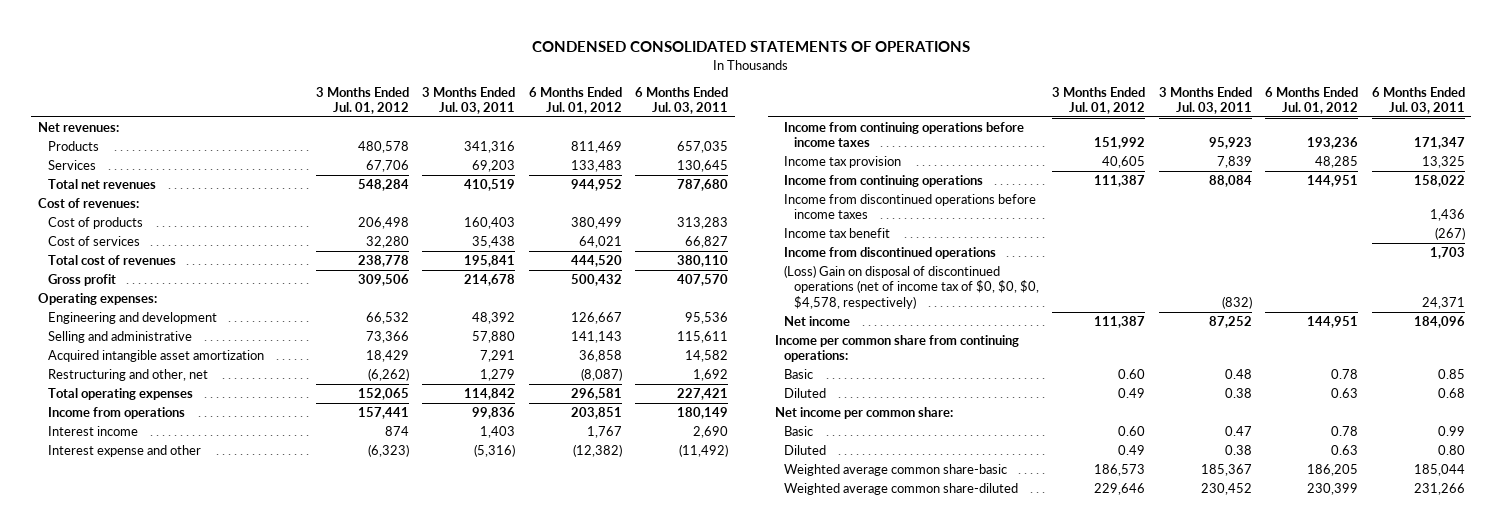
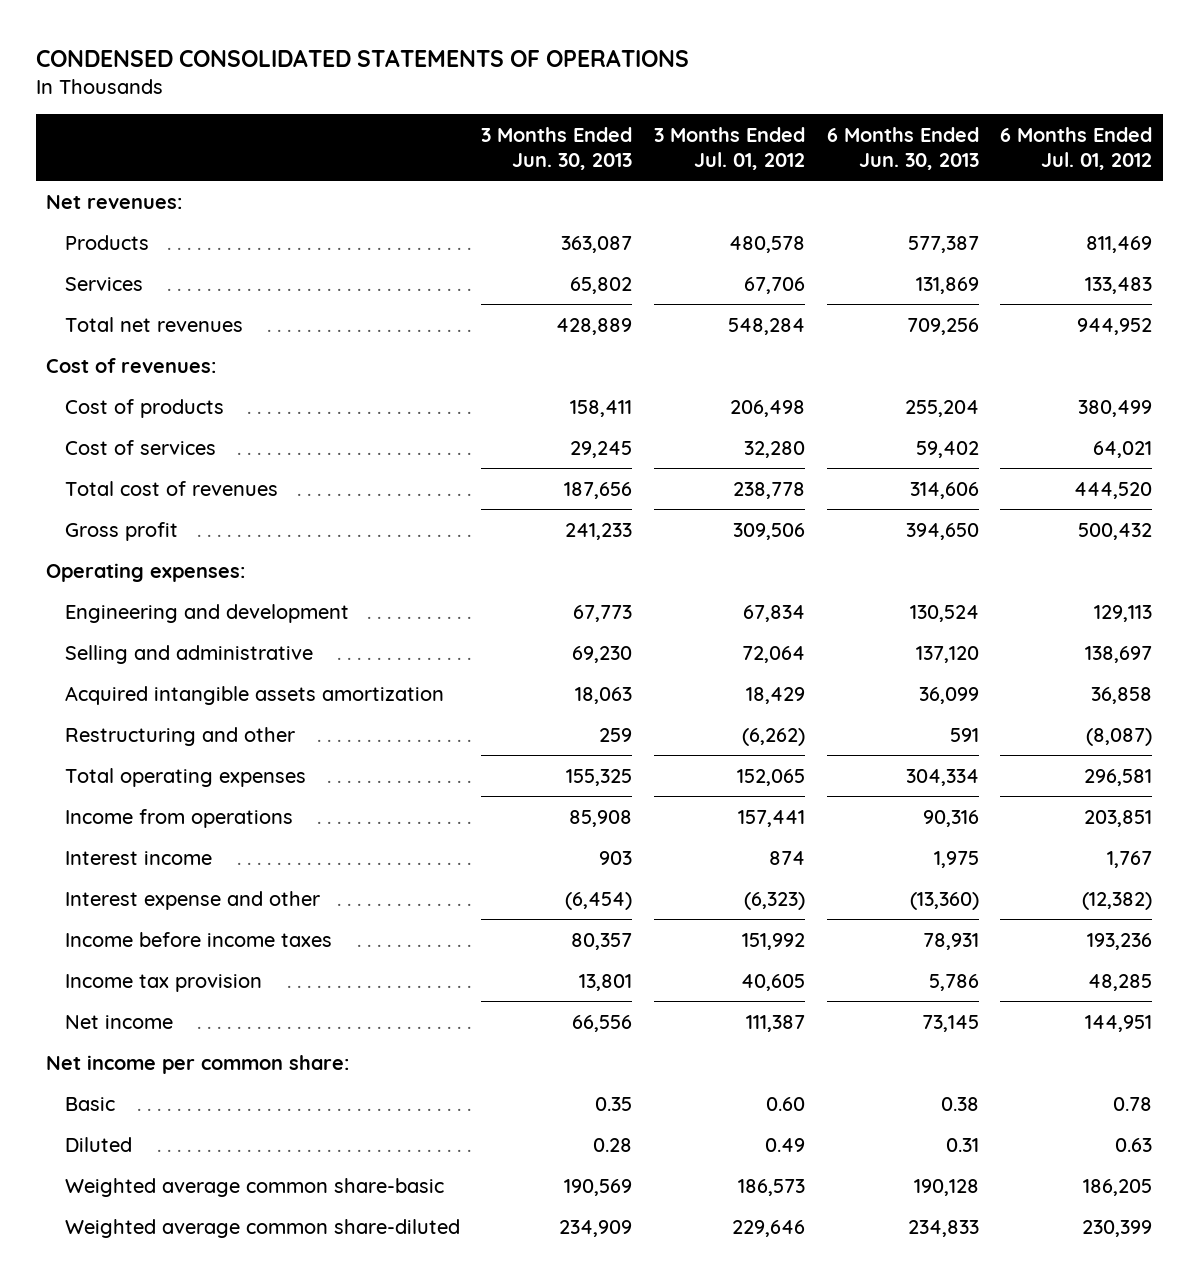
- | 3 Months Ended Jul. 01, 2012 | 3 Months Ended Jul. 03, 2011 | 6 Months Ended Jul. 01, 2012 | 6 Months Ended Jul. 03, 2011
+ | 3 Months Ended Jun. 30, 2013 | 3 Months Ended Jul. 01, 2012 | 6 Months Ended Jun. 30, 2013 | 6 Months Ended Jul. 01, 2012
- Engineering and development | 66,532 | 48,392 | 126,667 | 95,536
- Selling and administrative | 73,366 | 57,880 | 141,143 | 115,611
- Acquired intangible asset amortization | 18,429 | 7,291 | 36,858 | 14,582
- Restructuring and other, net | (6,262) | 1,279 | (8,087) | 1,692
+ Engineering and development | 67,773 | 67,834 | 130,524 | 129,113
+ Selling and administrative | 69,230 | 72,064 | 137,120 | 138,697
+ Acquired intangible assets amortization | 18,063 | 18,429 | 36,099 | 36,858
+ Restructuring and other | 259 | (6,262) | 591 | (8,087)
- Income from continuing operations before income taxes | 151,992 | 95,923 | 193,236 | 171,347
+ Income before income taxes | 80,357 | 151,992 | 78,931 | 193,236
- Income from continuing operations | 111,387 | 88,084 | 144,951 | 158,022
- Income from discontinued operations before income taxes | | | | 1,436
- Income tax benefit | | | | (267)
- Income from discontinued operations | | | | 1,703
- (Loss) Gain on disposal of discontinued operations (net of income tax of $0, $0, $0, $4,578, respectively) | | (832) | | 24,371
- Income per common share from continuing operations:
- Basic | 0.60 | 0.48 | 0.78 | 0.85
- Diluted | 0.49 | 0.38 | 0.63 | 0.68

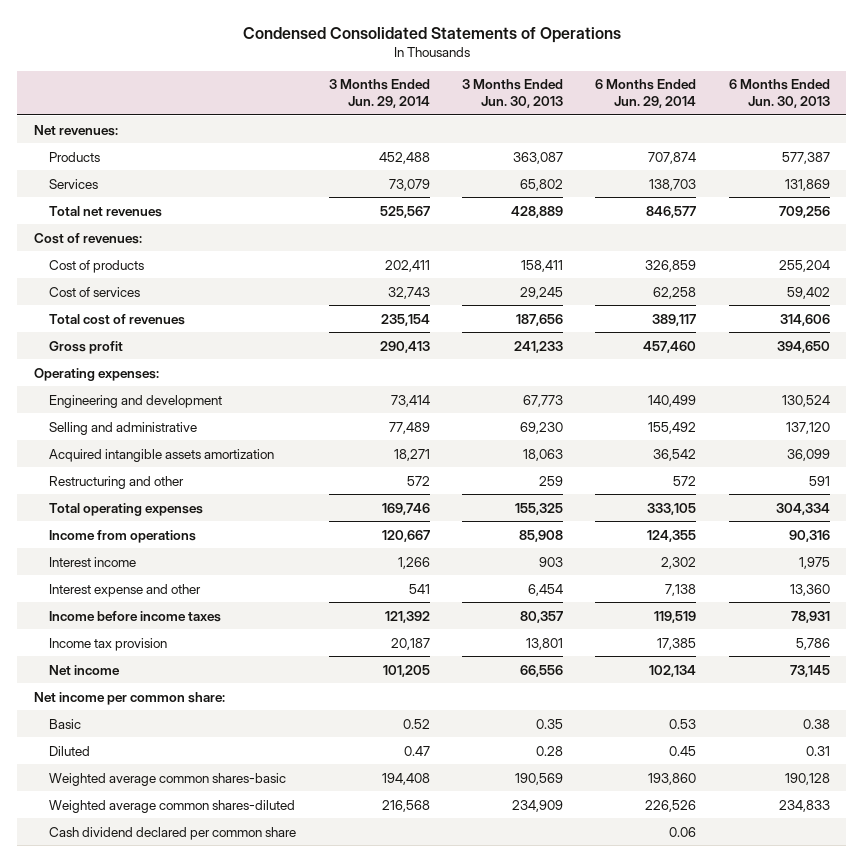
- CONDENSED CONSOLIDATED STATEMENTS OF OPERATIONS
+ Condensed Consolidated Statements of Operations
- | 3 Months Ended Jun. 30, 2013 | 3 Months Ended Jul. 01, 2012 | 6 Months Ended Jun. 30, 2013 | 6 Months Ended Jul. 01, 2012
+ | 3 Months Ended Jun. 29, 2014 | 3 Months Ended Jun. 30, 2013 | 6 Months Ended Jun. 29, 2014 | 6 Months Ended Jun. 30, 2013
- Interest expense and other | (6,454) | (6,323) | (13,360) | (12,382)
+ Interest expense and other | 541 | 6,454 | 7,138 | 13,360
- Weighted average common share-basic | 190,569 | 186,573 | 190,128 | 186,205
- Weighted average common share-diluted | 234,909 | 229,646 | 234,833 | 230,399
+ Weighted average common shares-basic | 194,408 | 190,569 | 193,860 | 190,128
+ Weighted average common shares-diluted | 216,568 | 234,909 | 226,526 | 234,833
+ Cash dividend declared per common share | | | 0.06 |

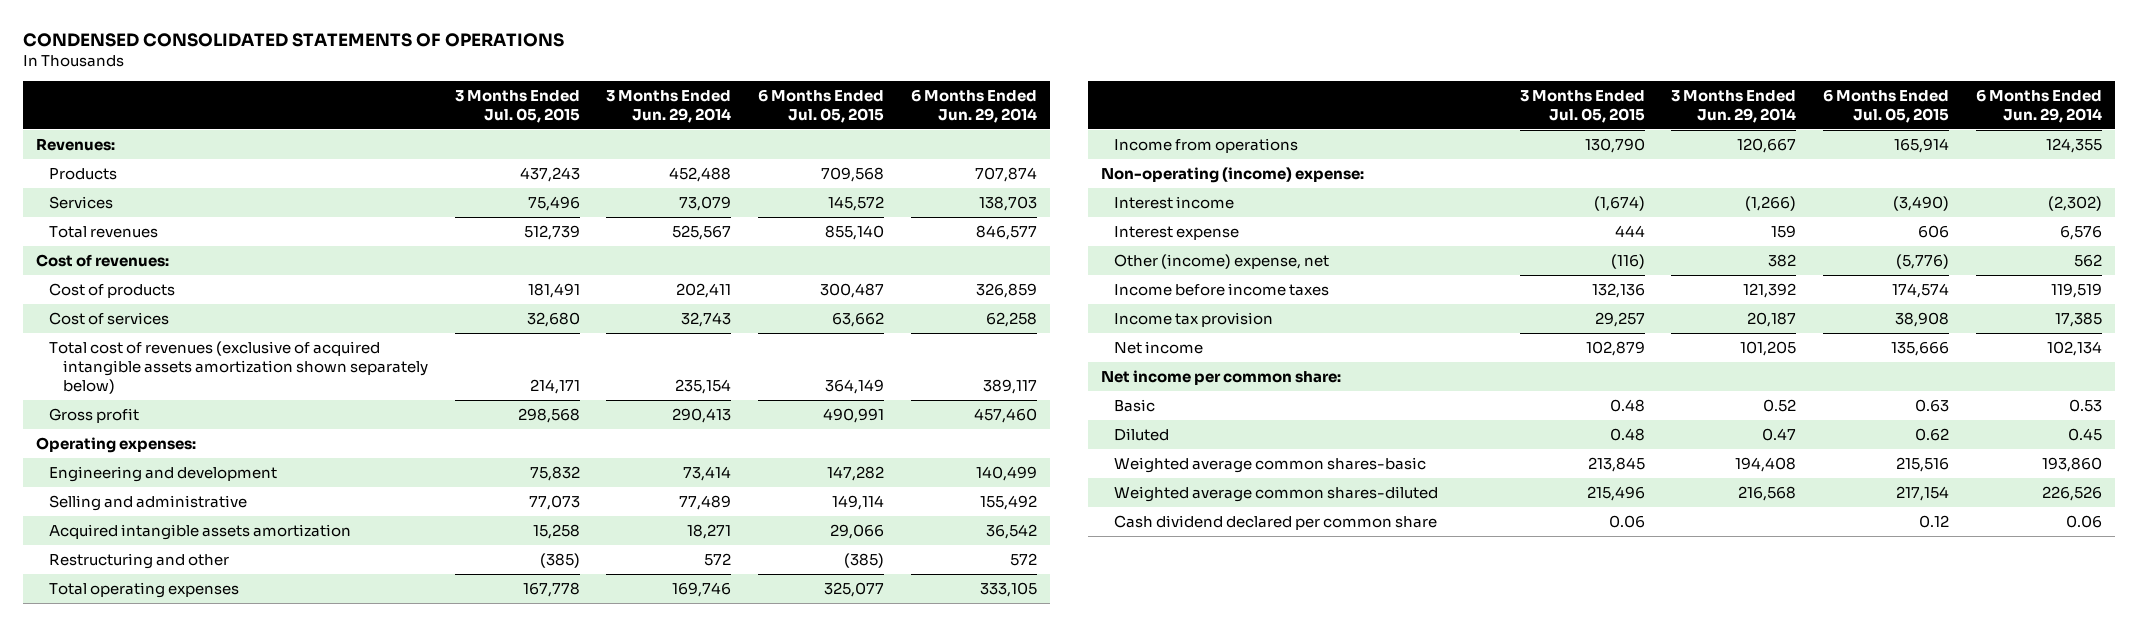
- Condensed Consolidated Statements of Operations
+ CONDENSED CONSOLIDATED STATEMENTS OF OPERATIONS
- | 3 Months Ended Jun. 29, 2014 | 3 Months Ended Jun. 30, 2013 | 6 Months Ended Jun. 29, 2014 | 6 Months Ended Jun. 30, 2013
+ | 3 Months Ended Jul. 05, 2015 | 3 Months Ended Jun. 29, 2014 | 6 Months Ended Jul. 05, 2015 | 6 Months Ended Jun. 29, 2014
- Net revenues:
+ Revenues:
- Total net revenues | 525,567 | 428,889 | 846,577 | 709,256
+ Total revenues | 512,739 | 525,567 | 855,140 | 846,577
- Total cost of revenues | 235,154 | 187,656 | 389,117 | 314,606
+ Total cost of revenues (exclusive of acquired intangible assets amortization shown separately below) | 214,171 | 235,154 | 364,149 | 389,117
- Interest income | 1,266 | 903 | 2,302 | 1,975
- Interest expense and other | 541 | 6,454 | 7,138 | 13,360
+ Non-operating (income) expense:
+ Interest income | (1,674) | (1,266) | (3,490) | (2,302)
+ Interest expense | 444 | 159 | 606 | 6,576
+ Other (income) expense, net | (116) | 382 | (5,776) | 562

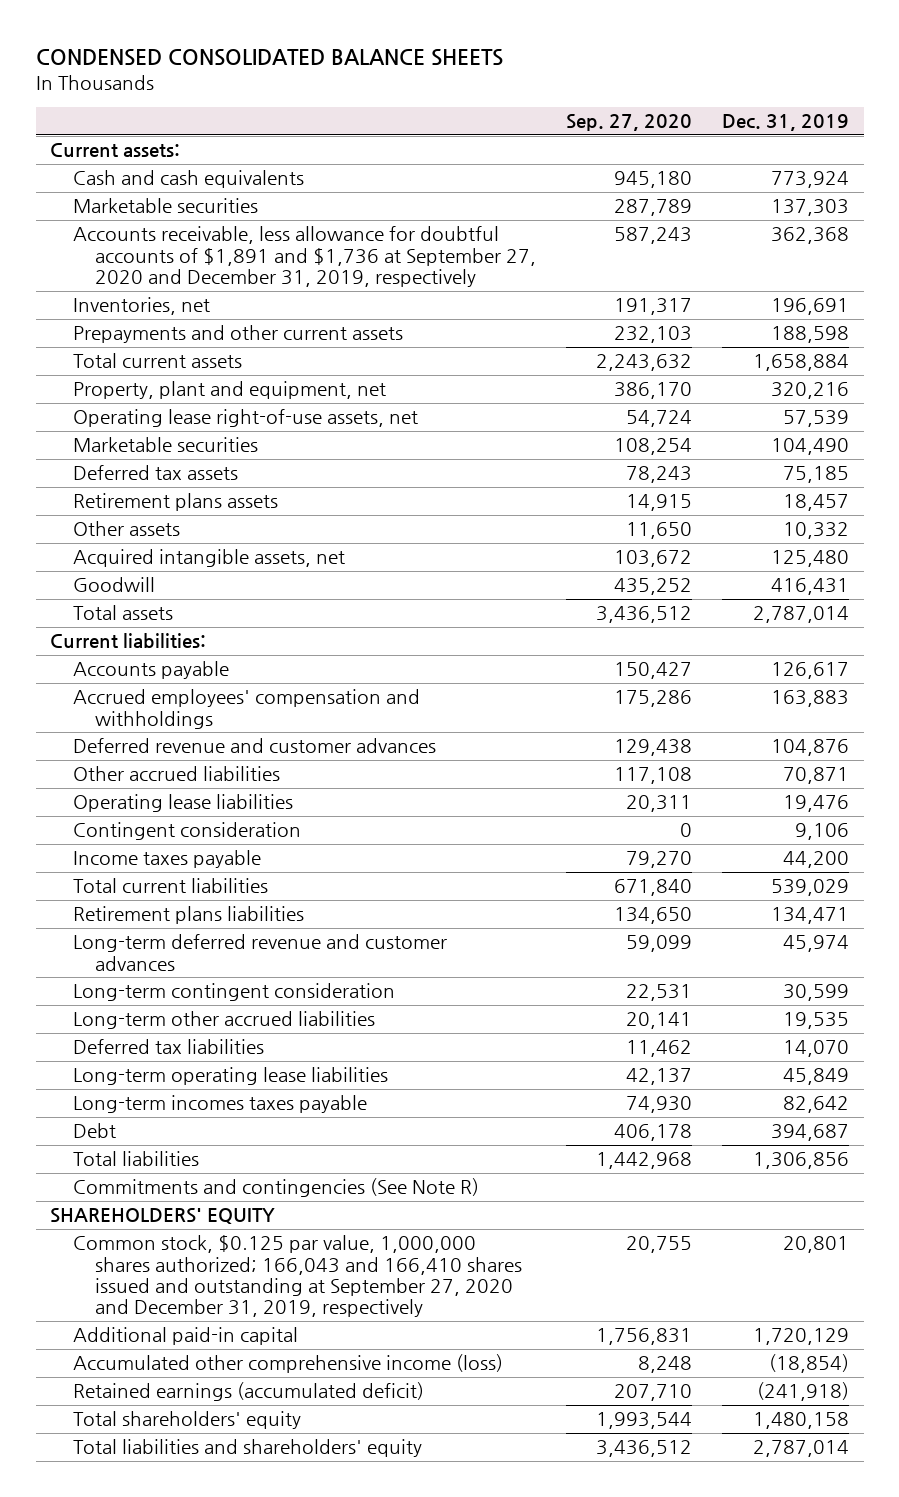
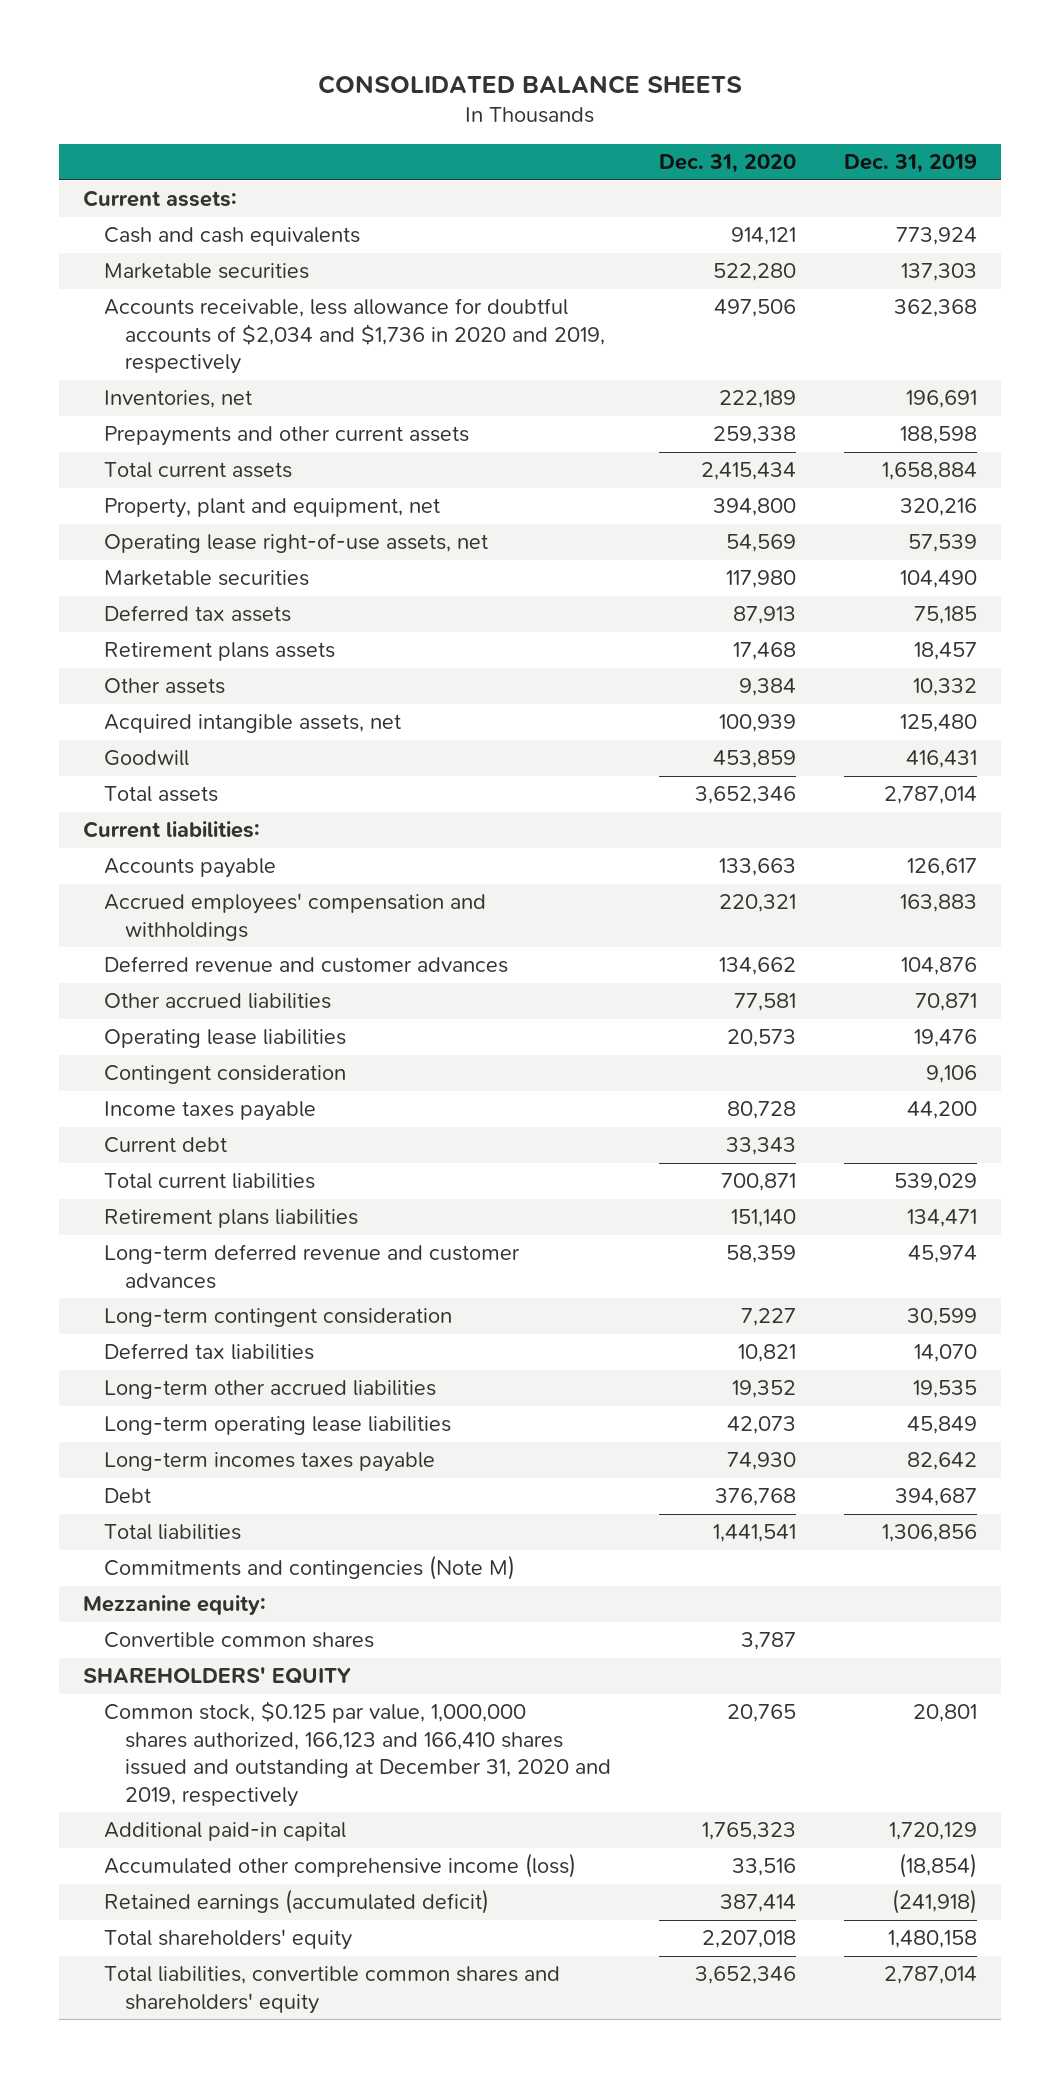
- CONDENSED CONSOLIDATED BALANCE SHEETS
+ CONSOLIDATED BALANCE SHEETS
- | Sep. 27, 2020 | Dec. 31, 2019
+ | Dec. 31, 2020 | Dec. 31, 2019
- Accounts receivable, less allowance for doubtful accounts of $1,891 and $1,736 at September 27, 2020 and December 31, 2019, respectively | 587,243 | 362,368
+ Accounts receivable, less allowance for doubtful accounts of $2,034 and $1,736 in 2020 and 2019, respectively | 497,506 | 362,368
+ Current debt | 33,343 |
moved down: Long-term other accrued liabilities | 19,352 | 19,535
- Commitments and contingencies (See Note R)
+ Commitments and contingencies (Note M)
+ Mezzanine equity:
+ Convertible common shares | 3,787 |
- Common stock, $0.125 par value, 1,000,000 shares authorized; 166,043 and 166,410 shares issued and outstanding at September 27, 2020 and December 31, 2019, respectively | 20,755 | 20,801
+ Common stock, $0.125 par value, 1,000,000 shares authorized, 166,123 and 166,410 shares issued and outstanding at December 31, 2020 and 2019, respectively | 20,765 | 20,801
- Total liabilities and shareholders' equity | 3,436,512 | 2,787,014
+ Total liabilities, convertible common shares and shareholders' equity | 3,652,346 | 2,787,014

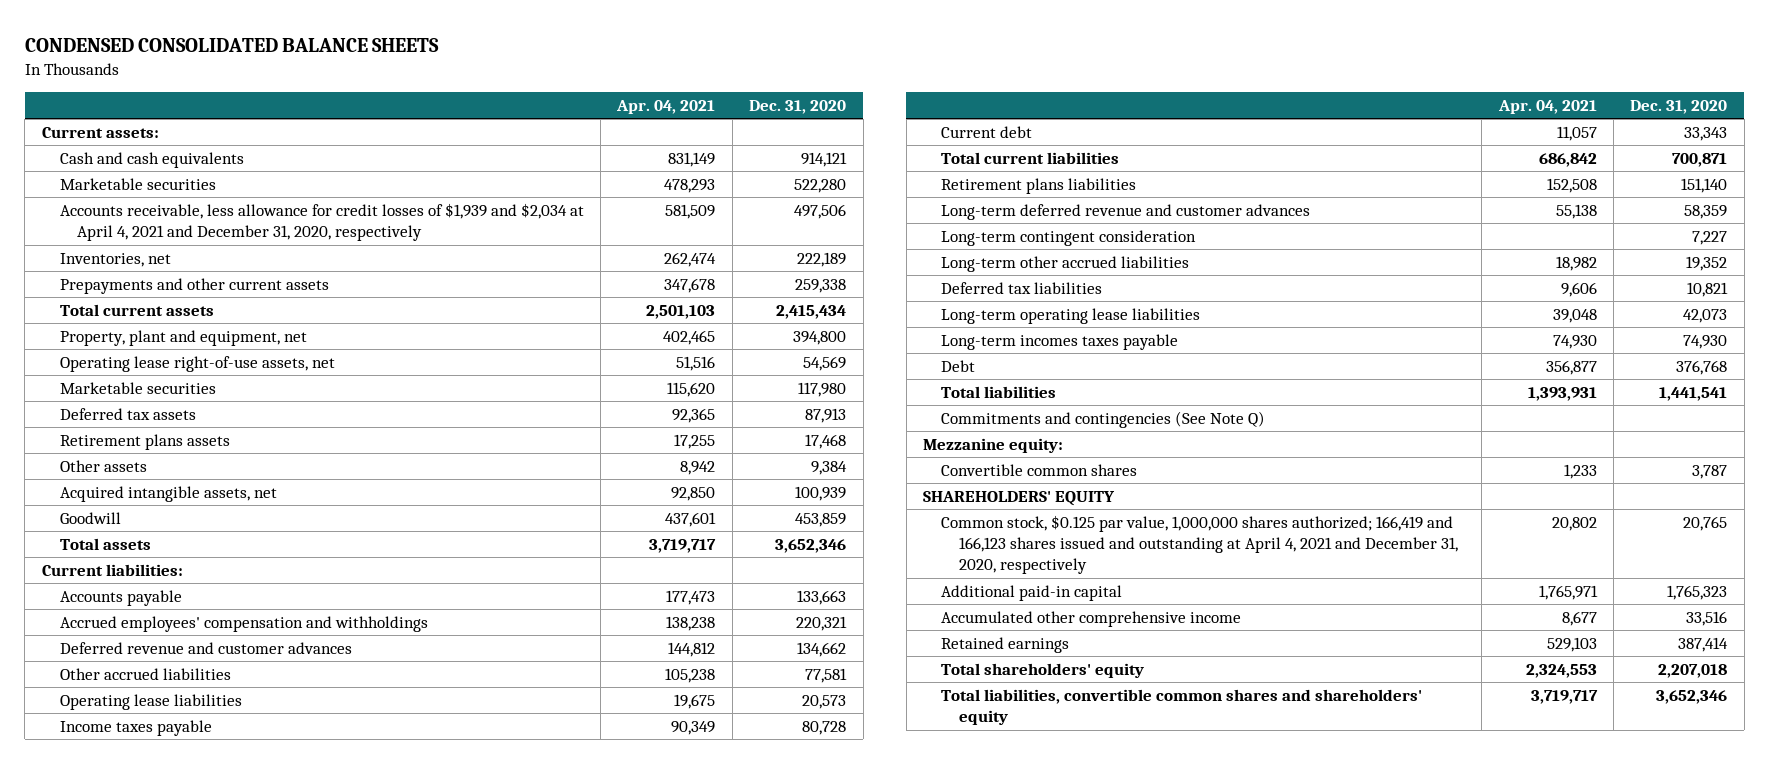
- CONSOLIDATED BALANCE SHEETS
+ CONDENSED CONSOLIDATED BALANCE SHEETS
- | Dec. 31, 2020 | Dec. 31, 2019
+ | Apr. 04, 2021 | Dec. 31, 2020
- Accounts receivable, less allowance for doubtful accounts of $2,034 and $1,736 in 2020 and 2019, respectively | 497,506 | 362,368
+ Accounts receivable, less allowance for credit losses of $1,939 and $2,034 at April 4, 2021 and December 31, 2020, respectively | 581,509 | 497,506
- Contingent consideration | | 9,106
moved down: Deferred tax liabilities | 9,606 | 10,821
- Commitments and contingencies (Note M)
+ Commitments and contingencies (See Note Q)
- Common stock, $0.125 par value, 1,000,000 shares authorized, 166,123 and 166,410 shares issued and outstanding at December 31, 2020 and 2019, respectively | 20,765 | 20,801
+ Common stock, $0.125 par value, 1,000,000 shares authorized; 166,419 and 166,123 shares issued and outstanding at April 4, 2021 and December 31, 2020, respectively | 20,802 | 20,765
- Accumulated other comprehensive income (loss) | 33,516 | (18,854)
- Retained earnings (accumulated deficit) | 387,414 | (241,918)
+ Accumulated other comprehensive income | 8,677 | 33,516
+ Retained earnings | 529,103 | 387,414

